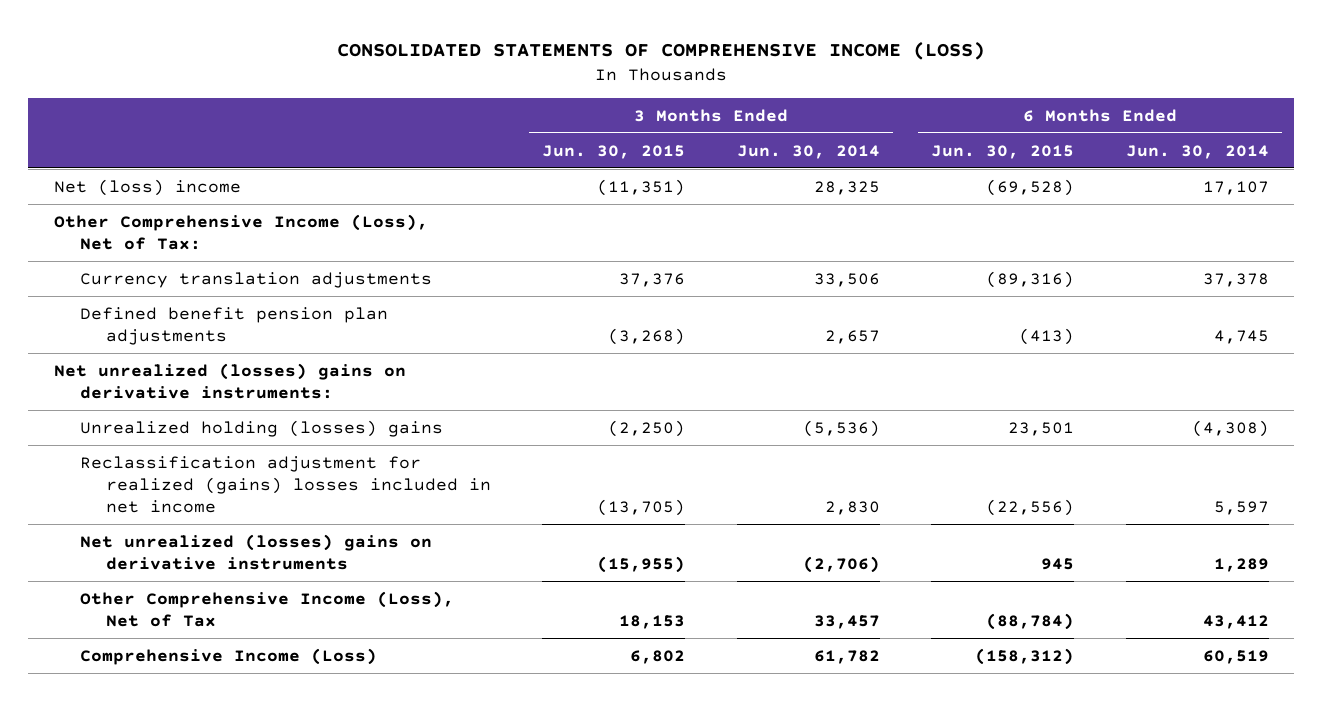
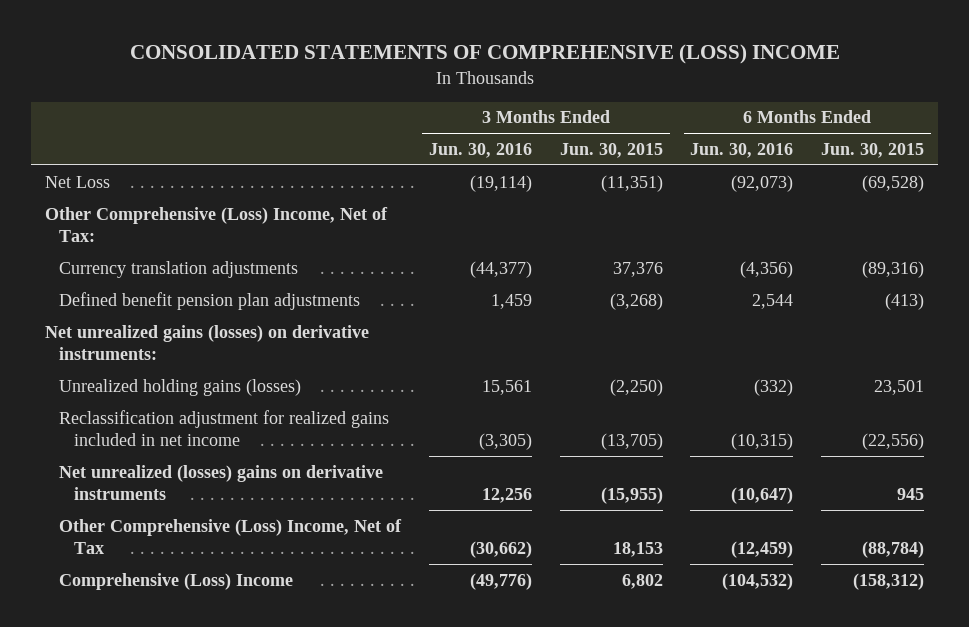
- CONSOLIDATED STATEMENTS OF COMPREHENSIVE INCOME (LOSS)
+ CONSOLIDATED STATEMENTS OF COMPREHENSIVE (LOSS) INCOME
- | 3 Months Ended Jun. 30, 2015 | 3 Months Ended Jun. 30, 2014 | 6 Months Ended Jun. 30, 2015 | 6 Months Ended Jun. 30, 2014
+ | 3 Months Ended Jun. 30, 2016 | 3 Months Ended Jun. 30, 2015 | 6 Months Ended Jun. 30, 2016 | 6 Months Ended Jun. 30, 2015
- Net (loss) income | (11,351) | 28,325 | (69,528) | 17,107
- Other Comprehensive Income (Loss), Net of Tax:
+ Net Loss | (19,114) | (11,351) | (92,073) | (69,528)
+ Other Comprehensive (Loss) Income, Net of Tax:
- Net unrealized (losses) gains on derivative instruments:
- Unrealized holding (losses) gains | (2,250) | (5,536) | 23,501 | (4,308)
- Reclassification adjustment for realized (gains) losses included in net income | (13,705) | 2,830 | (22,556) | 5,597
+ Net unrealized gains (losses) on derivative instruments:
+ Unrealized holding gains (losses) | 15,561 | (2,250) | (332) | 23,501
+ Reclassification adjustment for realized gains included in net income | (3,305) | (13,705) | (10,315) | (22,556)
- Other Comprehensive Income (Loss), Net of Tax | 18,153 | 33,457 | (88,784) | 43,412
- Comprehensive Income (Loss) | 6,802 | 61,782 | (158,312) | 60,519
+ Other Comprehensive (Loss) Income, Net of Tax | (30,662) | 18,153 | (12,459) | (88,784)
+ Comprehensive (Loss) Income | (49,776) | 6,802 | (104,532) | (158,312)

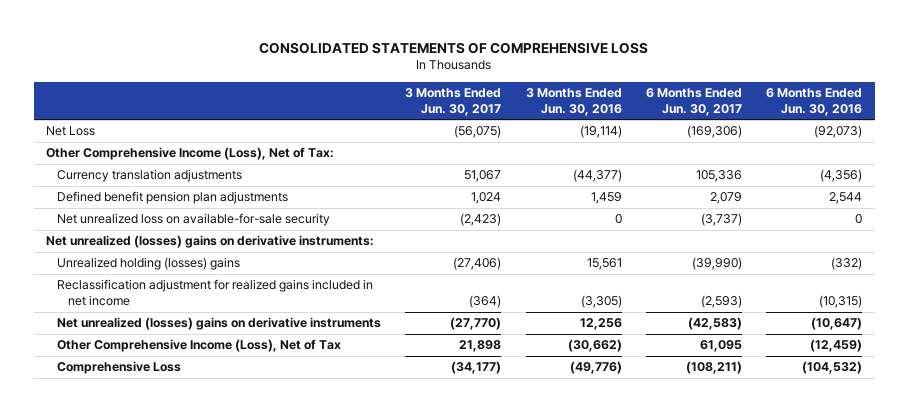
- CONSOLIDATED STATEMENTS OF COMPREHENSIVE (LOSS) INCOME
+ CONSOLIDATED STATEMENTS OF COMPREHENSIVE LOSS
- | 3 Months Ended Jun. 30, 2016 | 3 Months Ended Jun. 30, 2015 | 6 Months Ended Jun. 30, 2016 | 6 Months Ended Jun. 30, 2015
+ | 3 Months Ended Jun. 30, 2017 | 3 Months Ended Jun. 30, 2016 | 6 Months Ended Jun. 30, 2017 | 6 Months Ended Jun. 30, 2016
- Other Comprehensive (Loss) Income, Net of Tax:
+ Other Comprehensive Income (Loss), Net of Tax:
- Net unrealized gains (losses) on derivative instruments:
- Unrealized holding gains (losses) | 15,561 | (2,250) | (332) | 23,501
+ Net unrealized loss on available-for-sale security | (2,423) | 0 | (3,737) | 0
+ Net unrealized (losses) gains on derivative instruments:
+ Unrealized holding (losses) gains | (27,406) | 15,561 | (39,990) | (332)
- Other Comprehensive (Loss) Income, Net of Tax | (30,662) | 18,153 | (12,459) | (88,784)
- Comprehensive (Loss) Income | (49,776) | 6,802 | (104,532) | (158,312)
+ Other Comprehensive Income (Loss), Net of Tax | 21,898 | (30,662) | 61,095 | (12,459)
+ Comprehensive Loss | (34,177) | (49,776) | (108,211) | (104,532)

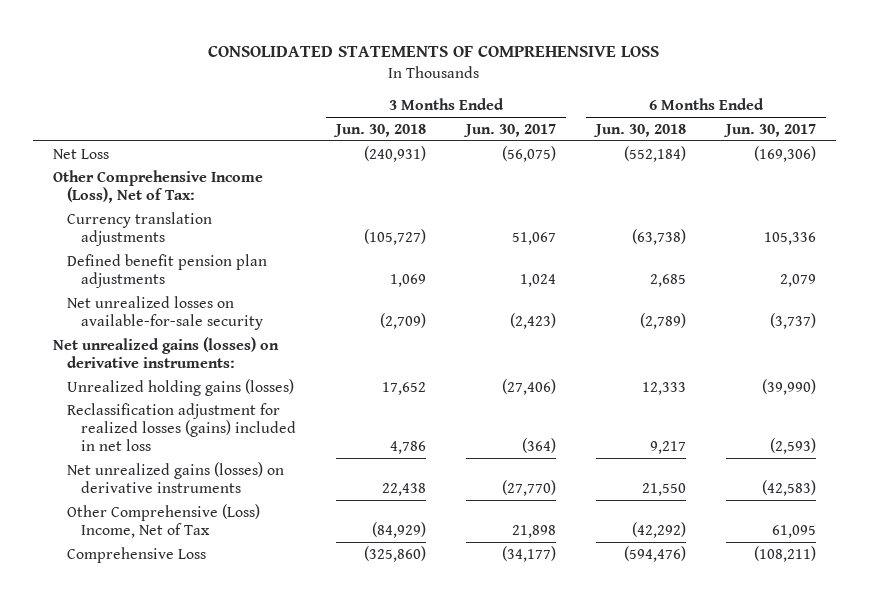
- | 3 Months Ended Jun. 30, 2017 | 3 Months Ended Jun. 30, 2016 | 6 Months Ended Jun. 30, 2017 | 6 Months Ended Jun. 30, 2016
+ | 3 Months Ended Jun. 30, 2018 | 3 Months Ended Jun. 30, 2017 | 6 Months Ended Jun. 30, 2018 | 6 Months Ended Jun. 30, 2017
- Net unrealized loss on available-for-sale security | (2,423) | 0 | (3,737) | 0
- Net unrealized (losses) gains on derivative instruments:
- Unrealized holding (losses) gains | (27,406) | 15,561 | (39,990) | (332)
- Reclassification adjustment for realized gains included in net income | (364) | (3,305) | (2,593) | (10,315)
- Net unrealized (losses) gains on derivative instruments | (27,770) | 12,256 | (42,583) | (10,647)
- Other Comprehensive Income (Loss), Net of Tax | 21,898 | (30,662) | 61,095 | (12,459)
+ Net unrealized losses on available-for-sale security | (2,709) | (2,423) | (2,789) | (3,737)
+ Net unrealized gains (losses) on derivative instruments:
+ Unrealized holding gains (losses) | 17,652 | (27,406) | 12,333 | (39,990)
+ Reclassification adjustment for realized losses (gains) included in net loss | 4,786 | (364) | 9,217 | (2,593)
+ Net unrealized gains (losses) on derivative instruments | 22,438 | (27,770) | 21,550 | (42,583)
+ Other Comprehensive (Loss) Income, Net of Tax | (84,929) | 21,898 | (42,292) | 61,095

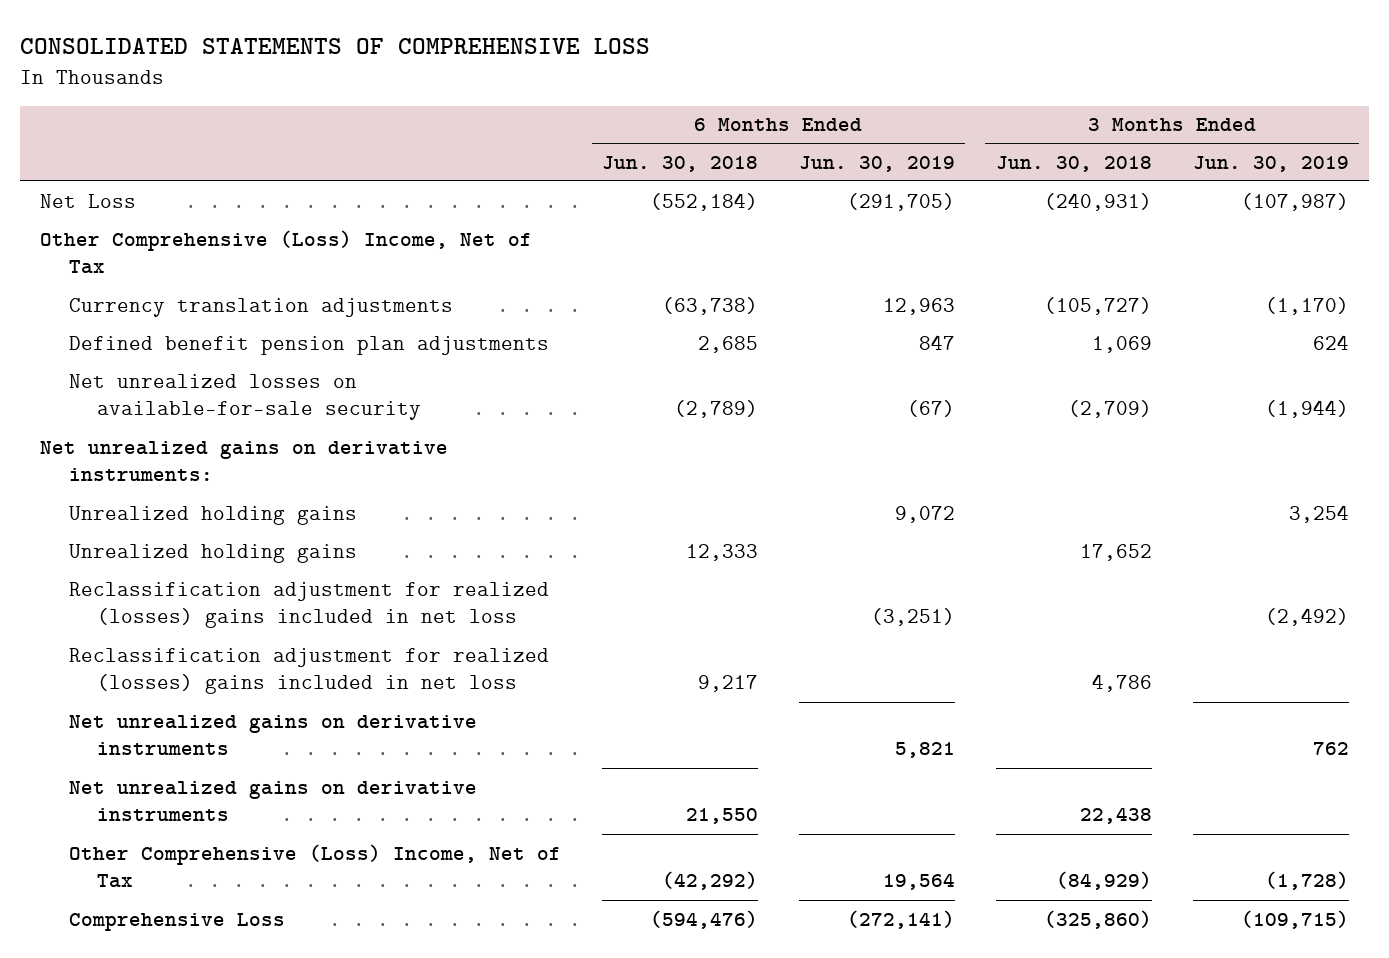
- | 3 Months Ended Jun. 30, 2018 | 3 Months Ended Jun. 30, 2017 | 6 Months Ended Jun. 30, 2018 | 6 Months Ended Jun. 30, 2017
+ | 6 Months Ended Jun. 30, 2018 | 6 Months Ended Jun. 30, 2019 | 3 Months Ended Jun. 30, 2018 | 3 Months Ended Jun. 30, 2019
- Other Comprehensive Income (Loss), Net of Tax:
+ Other Comprehensive (Loss) Income, Net of Tax
- Net unrealized gains (losses) on derivative instruments:
- Unrealized holding gains (losses) | 17,652 | (27,406) | 12,333 | (39,990)
- Reclassification adjustment for realized losses (gains) included in net loss | 4,786 | (364) | 9,217 | (2,593)
- Net unrealized gains (losses) on derivative instruments | 22,438 | (27,770) | 21,550 | (42,583)
+ Net unrealized gains on derivative instruments:
+ Unrealized holding gains | | 9,072 | | 3,254
+ Unrealized holding gains | 12,333 | | 17,652 |
+ Reclassification adjustment for realized (losses) gains included in net loss | | (3,251) | | (2,492)
+ Reclassification adjustment for realized (losses) gains included in net loss | 9,217 | | 4,786 |
+ Net unrealized gains on derivative instruments | | 5,821 | | 762
+ Net unrealized gains on derivative instruments | 21,550 | | 22,438 |

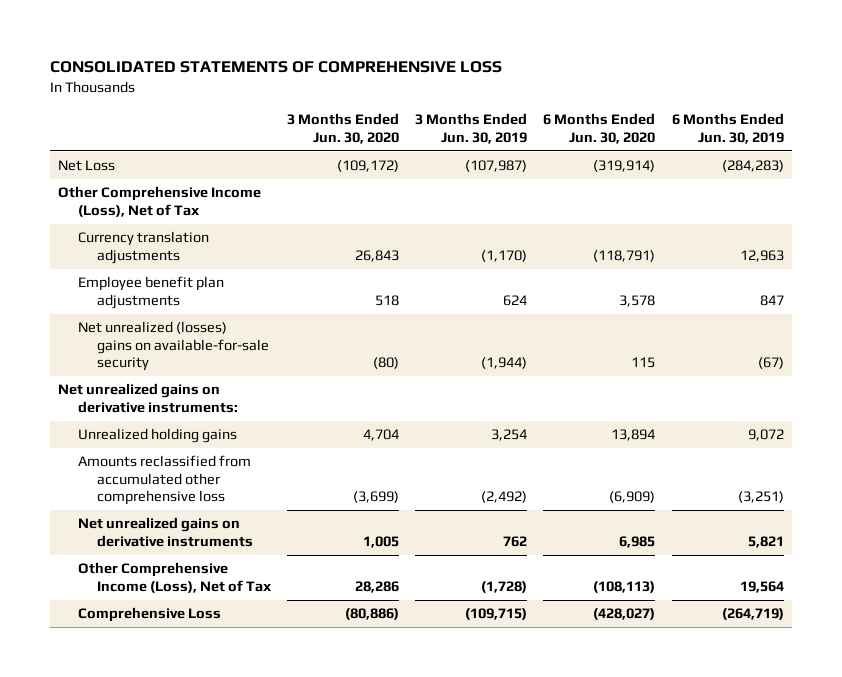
- | 6 Months Ended Jun. 30, 2018 | 6 Months Ended Jun. 30, 2019 | 3 Months Ended Jun. 30, 2018 | 3 Months Ended Jun. 30, 2019
+ | 3 Months Ended Jun. 30, 2020 | 3 Months Ended Jun. 30, 2019 | 6 Months Ended Jun. 30, 2020 | 6 Months Ended Jun. 30, 2019
- Net Loss | (552,184) | (291,705) | (240,931) | (107,987)
- Other Comprehensive (Loss) Income, Net of Tax
+ Net Loss | (109,172) | (107,987) | (319,914) | (284,283)
+ Other Comprehensive Income (Loss), Net of Tax
- Defined benefit pension plan adjustments | 2,685 | 847 | 1,069 | 624
- Net unrealized losses on available-for-sale security | (2,789) | (67) | (2,709) | (1,944)
+ Employee benefit plan adjustments | 518 | 624 | 3,578 | 847
+ Net unrealized (losses) gains on available-for-sale security | (80) | (1,944) | 115 | (67)
- Unrealized holding gains | 12,333 | | 17,652 |
- Reclassification adjustment for realized (losses) gains included in net loss | | (3,251) | | (2,492)
- Reclassification adjustment for realized (losses) gains included in net loss | 9,217 | | 4,786 |
+ Amounts reclassified from accumulated other comprehensive loss | (3,699) | (2,492) | (6,909) | (3,251)
- Net unrealized gains on derivative instruments | 21,550 | | 22,438 |
- Other Comprehensive (Loss) Income, Net of Tax | (42,292) | 19,564 | (84,929) | (1,728)
- Comprehensive Loss | (594,476) | (272,141) | (325,860) | (109,715)
+ Other Comprehensive Income (Loss), Net of Tax | 28,286 | (1,728) | (108,113) | 19,564
+ Comprehensive Loss | (80,886) | (109,715) | (428,027) | (264,719)

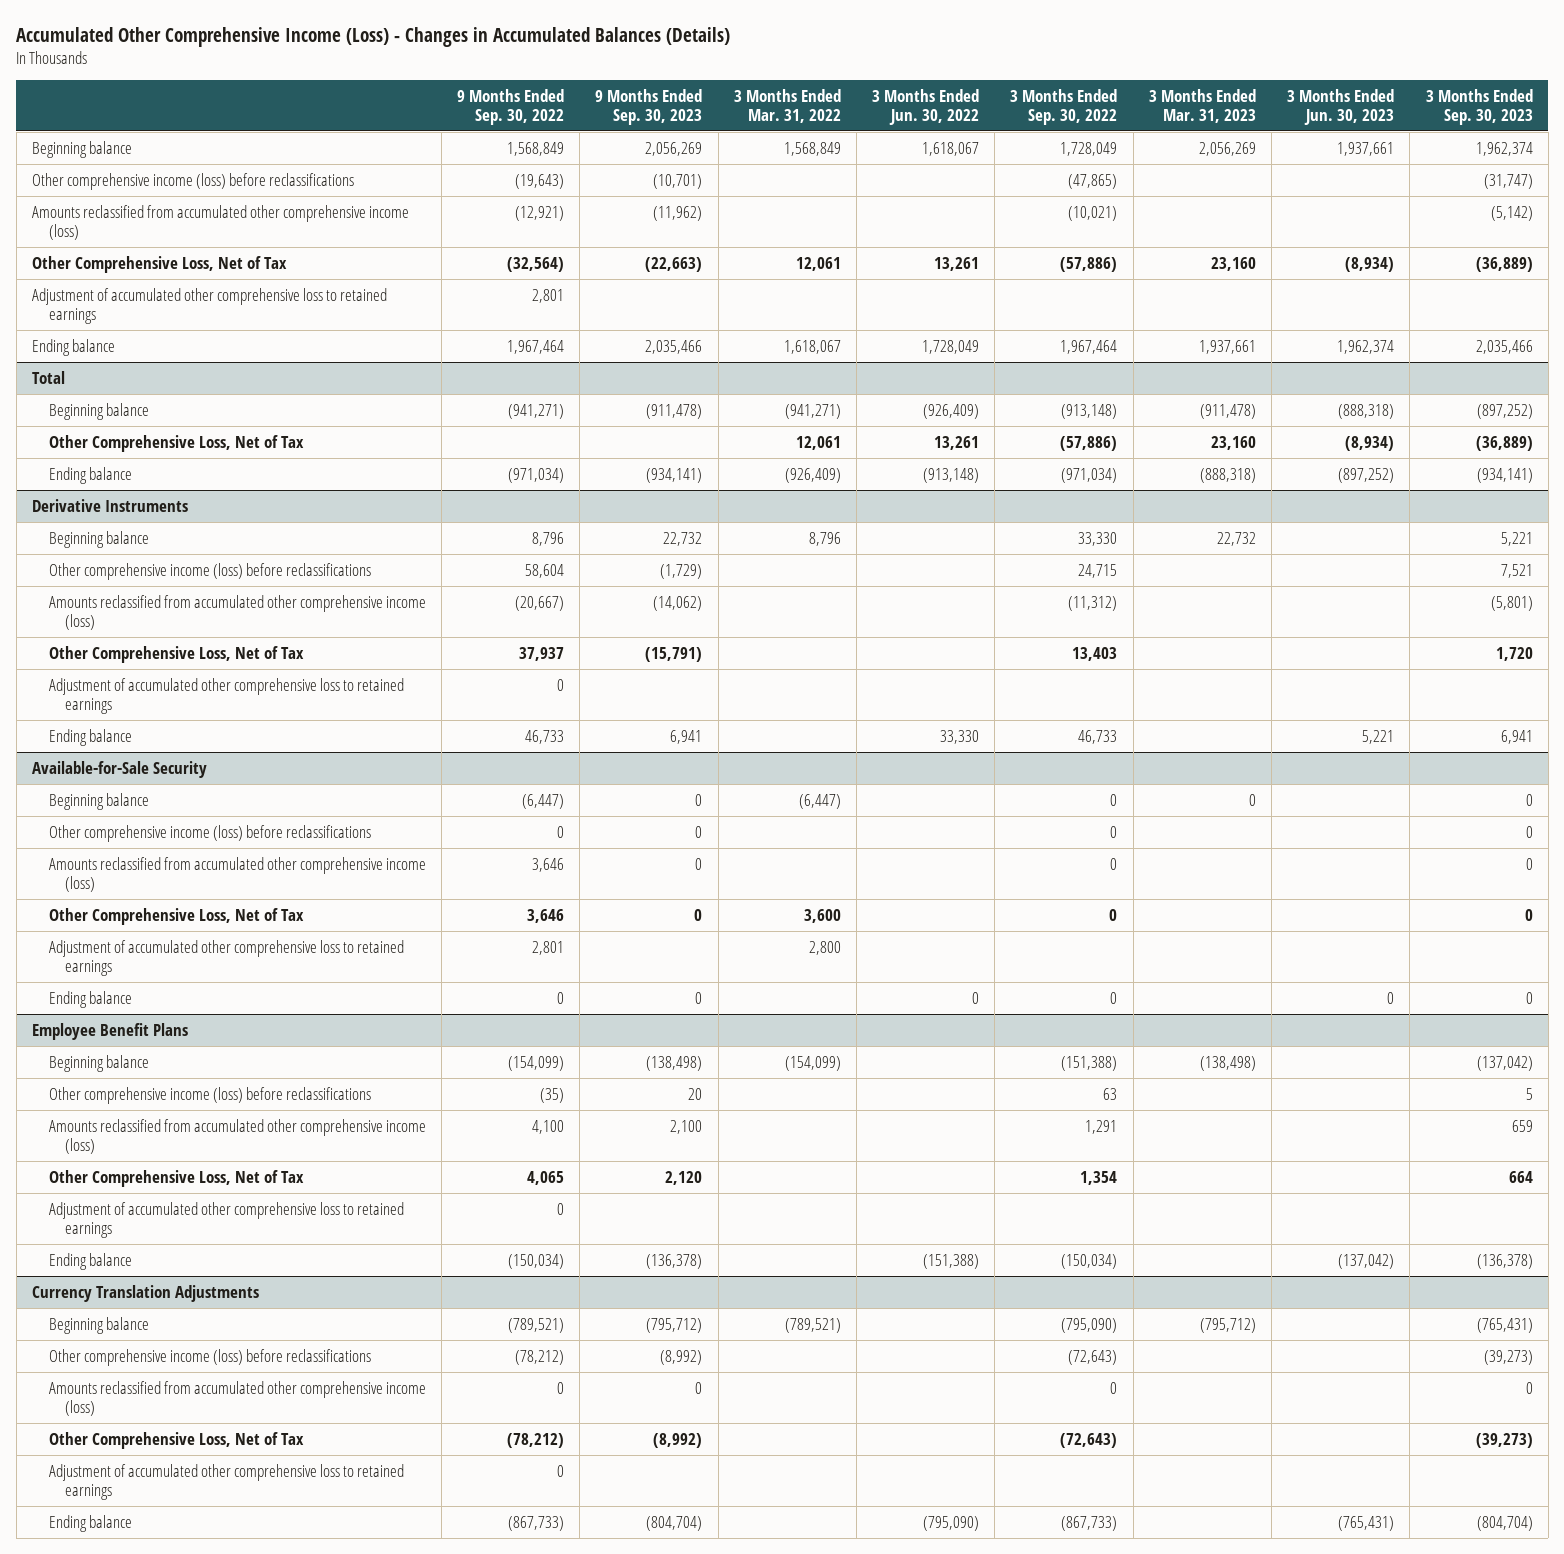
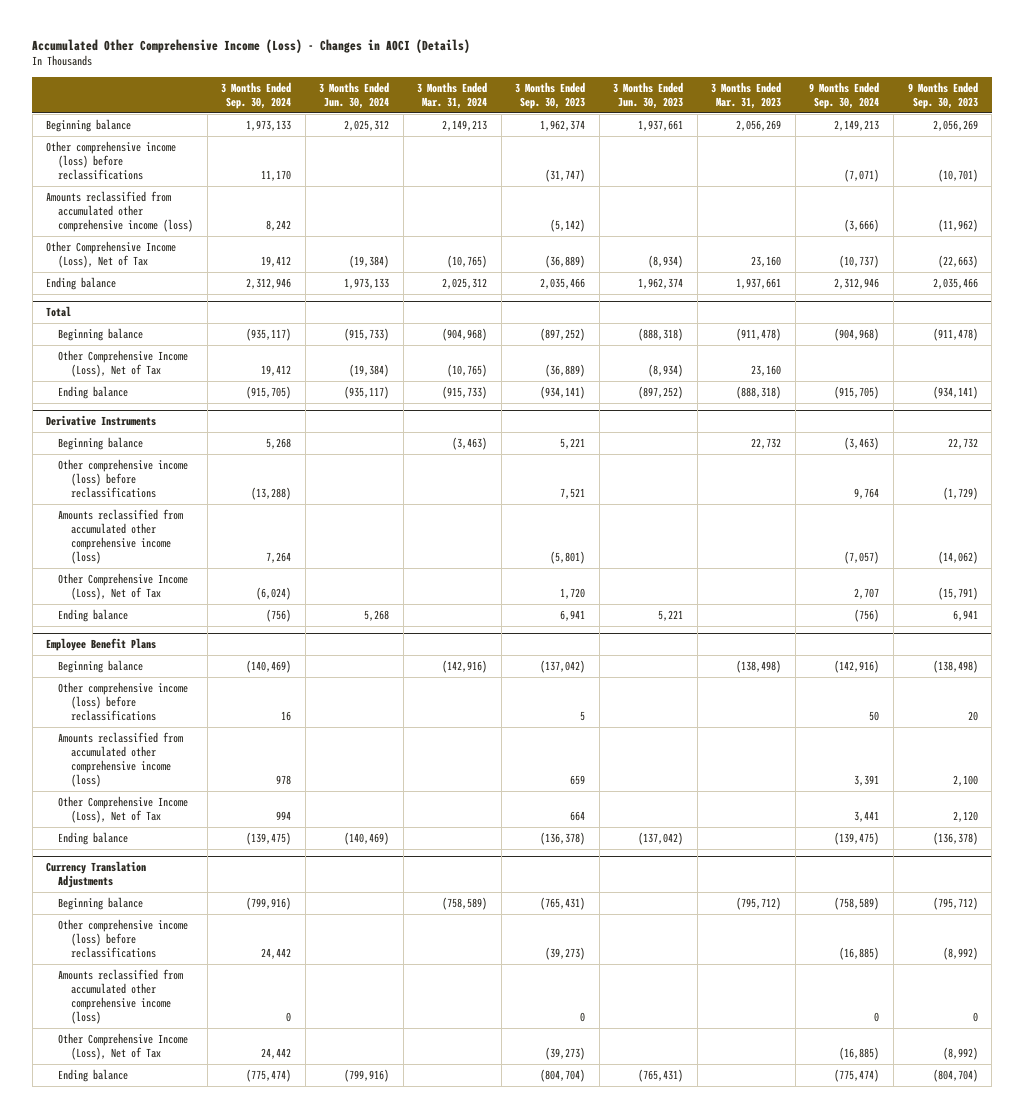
- Accumulated Other Comprehensive Income (Loss) - Changes in Accumulated Balances (Details)
+ Accumulated Other Comprehensive Income (Loss) - Changes in AOCI (Details)
- | 9 Months Ended Sep. 30, 2022 | 9 Months Ended Sep. 30, 2023 | 3 Months Ended Mar. 31, 2022 | 3 Months Ended Jun. 30, 2022 | 3 Months Ended Sep. 30, 2022 | 3 Months Ended Mar. 31, 2023 | 3 Months Ended Jun. 30, 2023 | 3 Months Ended Sep. 30, 2023
+ | 3 Months Ended Sep. 30, 2024 | 3 Months Ended Jun. 30, 2024 | 3 Months Ended Mar. 31, 2024 | 3 Months Ended Sep. 30, 2023 | 3 Months Ended Jun. 30, 2023 | 3 Months Ended Mar. 31, 2023 | 9 Months Ended Sep. 30, 2024 | 9 Months Ended Sep. 30, 2023
- Other Comprehensive Loss, Net of Tax | (32,564) | (22,663) | 12,061 | 13,261 | (57,886) | 23,160 | (8,934) | (36,889)
- Adjustment of accumulated other comprehensive loss to retained earnings | 2,801 | | | | | | |
+ Other Comprehensive Income (Loss), Net of Tax | 19,412 | (19,384) | (10,765) | (36,889) | (8,934) | 23,160 | (10,737) | (22,663)
@ Total
- Other Comprehensive Loss, Net of Tax | | | 12,061 | 13,261 | (57,886) | 23,160 | (8,934) | (36,889)
+ Other Comprehensive Income (Loss), Net of Tax | 19,412 | (19,384) | (10,765) | (36,889) | (8,934) | 23,160 | |
@ Derivative Instruments
- Other Comprehensive Loss, Net of Tax | 37,937 | (15,791) | | | 13,403 | | | 1,720
- Adjustment of accumulated other comprehensive loss to retained earnings | 0 | | | | | | |
+ Other Comprehensive Income (Loss), Net of Tax | (6,024) | | | 1,720 | | | 2,707 | (15,791)
- Available-for-Sale Security
- Beginning balance | (6,447) | 0 | (6,447) | | 0 | 0 | | 0
- Other comprehensive income (loss) before reclassifications | 0 | 0 | | | 0 | | | 0
- Amounts reclassified from accumulated other comprehensive income (loss) | 3,646 | 0 | | | 0 | | | 0
- Other Comprehensive Loss, Net of Tax | 3,646 | 0 | 3,600 | | 0 | | | 0
- Adjustment of accumulated other comprehensive loss to retained earnings | 2,801 | | 2,800 | | | | |
- Ending balance | 0 | 0 | | 0 | 0 | | 0 | 0
@ Employee Benefit Plans
- Other Comprehensive Loss, Net of Tax | 4,065 | 2,120 | | | 1,354 | | | 664
- Adjustment of accumulated other comprehensive loss to retained earnings | 0 | | | | | | |
+ Other Comprehensive Income (Loss), Net of Tax | 994 | | | 664 | | | 3,441 | 2,120
@ Currency Translation Adjustments
- Other Comprehensive Loss, Net of Tax | (78,212) | (8,992) | | | (72,643) | | | (39,273)
- Adjustment of accumulated other comprehensive loss to retained earnings | 0 | | | | | | |
+ Other Comprehensive Income (Loss), Net of Tax | 24,442 | | | (39,273) | | | (16,885) | (8,992)

